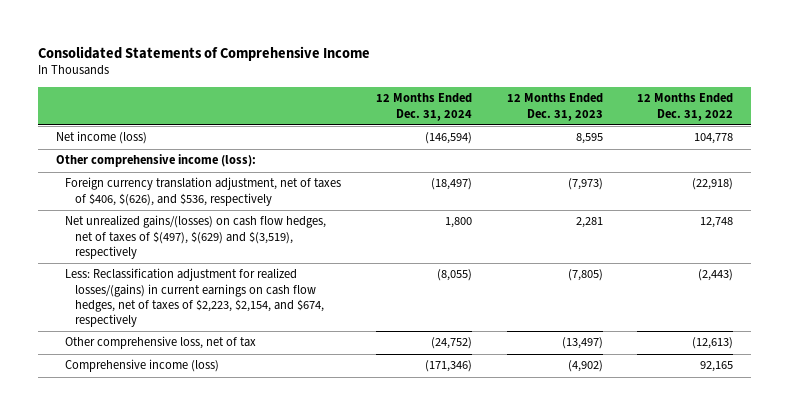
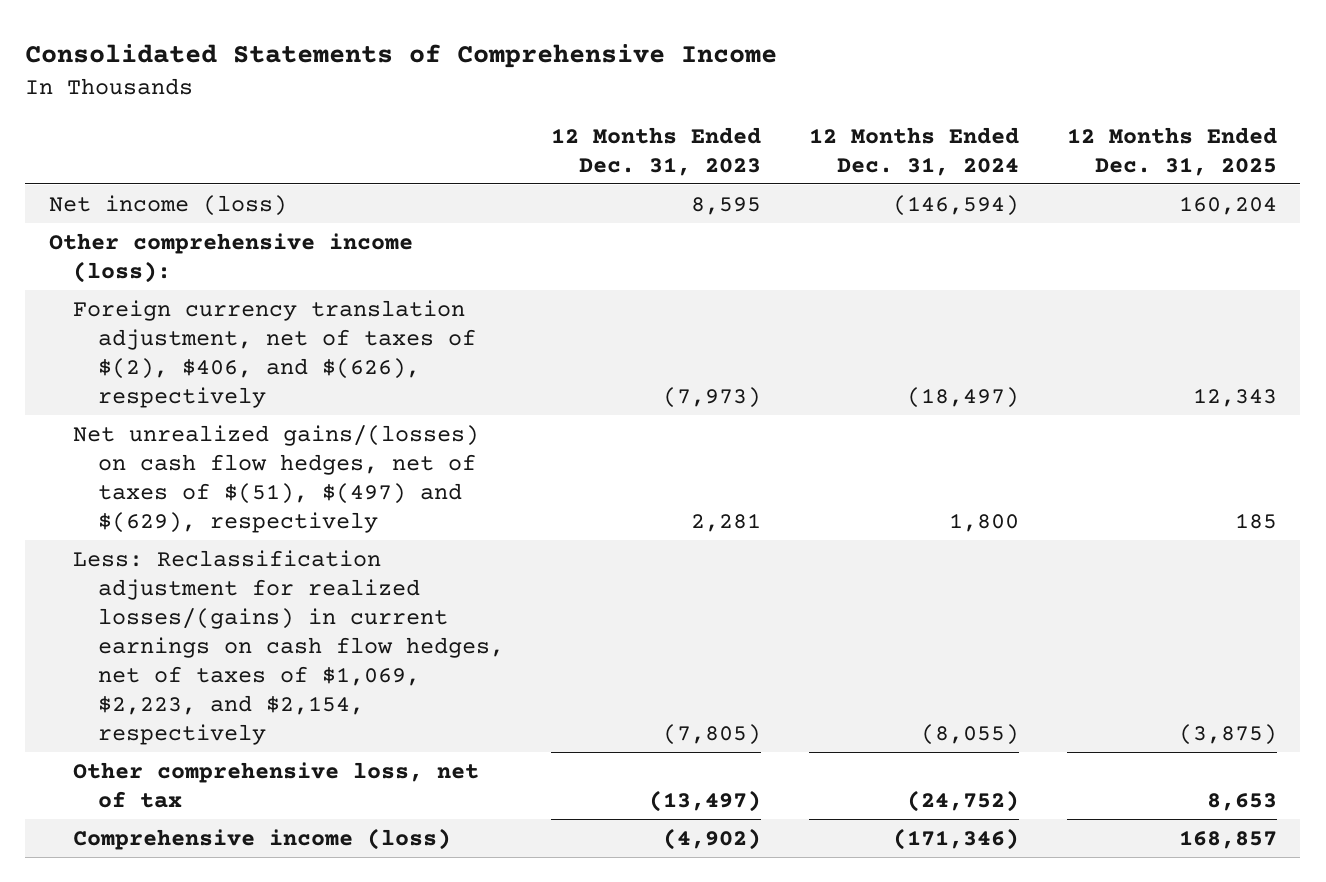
- | 12 Months Ended Dec. 31, 2024 | 12 Months Ended Dec. 31, 2023 | 12 Months Ended Dec. 31, 2022
+ | 12 Months Ended Dec. 31, 2023 | 12 Months Ended Dec. 31, 2024 | 12 Months Ended Dec. 31, 2025
- Foreign currency translation adjustment, net of taxes of $406, $(626), and $536, respectively | (18,497) | (7,973) | (22,918)
- Net unrealized gains/(losses) on cash flow hedges, net of taxes of $(497), $(629) and $(3,519), respectively | 1,800 | 2,281 | 12,748
- Less: Reclassification adjustment for realized losses/(gains) in current earnings on cash flow hedges, net of taxes of $2,223, $2,154, and $674, respectively | (8,055) | (7,805) | (2,443)
+ Foreign currency translation adjustment, net of taxes of $(2), $406, and $(626), respectively | (7,973) | (18,497) | 12,343
+ Net unrealized gains/(losses) on cash flow hedges, net of taxes of $(51), $(497) and $(629), respectively | 2,281 | 1,800 | 185
+ Less: Reclassification adjustment for realized losses/(gains) in current earnings on cash flow hedges, net of taxes of $1,069, $2,223, and $2,154, respectively | (7,805) | (8,055) | (3,875)

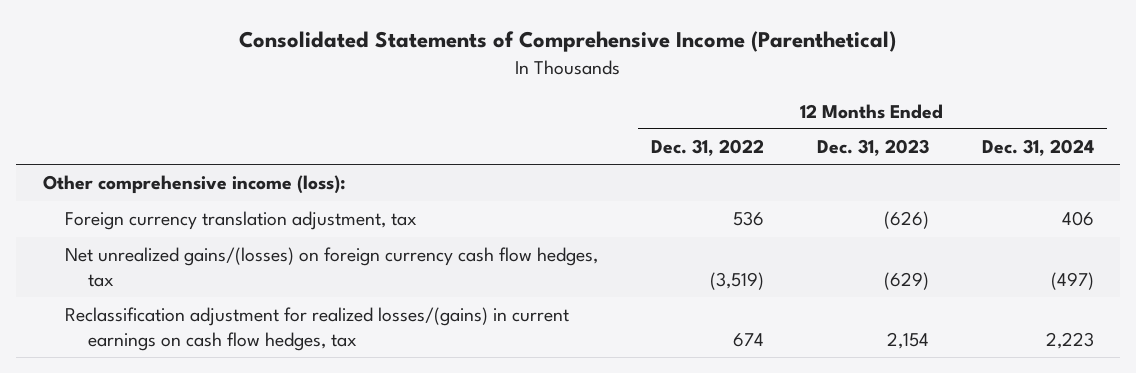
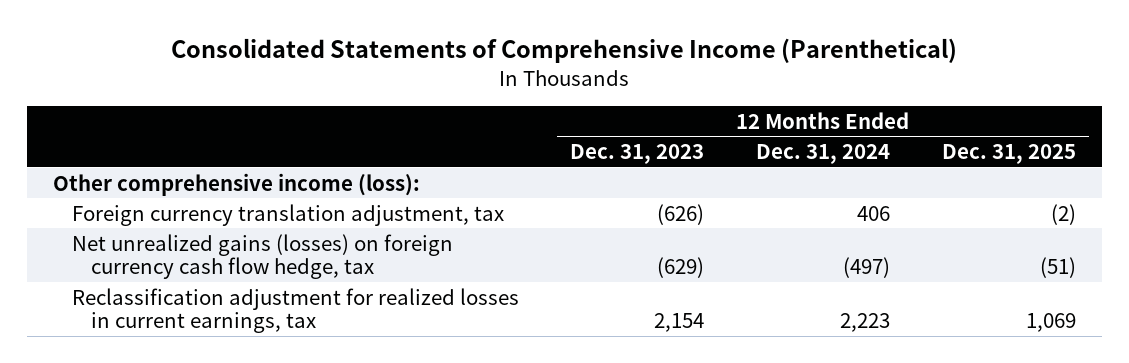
- | 12 Months Ended Dec. 31, 2022 | 12 Months Ended Dec. 31, 2023 | 12 Months Ended Dec. 31, 2024
+ | 12 Months Ended Dec. 31, 2023 | 12 Months Ended Dec. 31, 2024 | 12 Months Ended Dec. 31, 2025
- Net unrealized gains/(losses) on foreign currency cash flow hedges, tax | (3,519) | (629) | (497)
- Reclassification adjustment for realized losses/(gains) in current earnings on cash flow hedges, tax | 674 | 2,154 | 2,223
+ Net unrealized gains (losses) on foreign currency cash flow hedge, tax | (629) | (497) | (51)
+ Reclassification adjustment for realized losses in current earnings, tax | 2,154 | 2,223 | 1,069

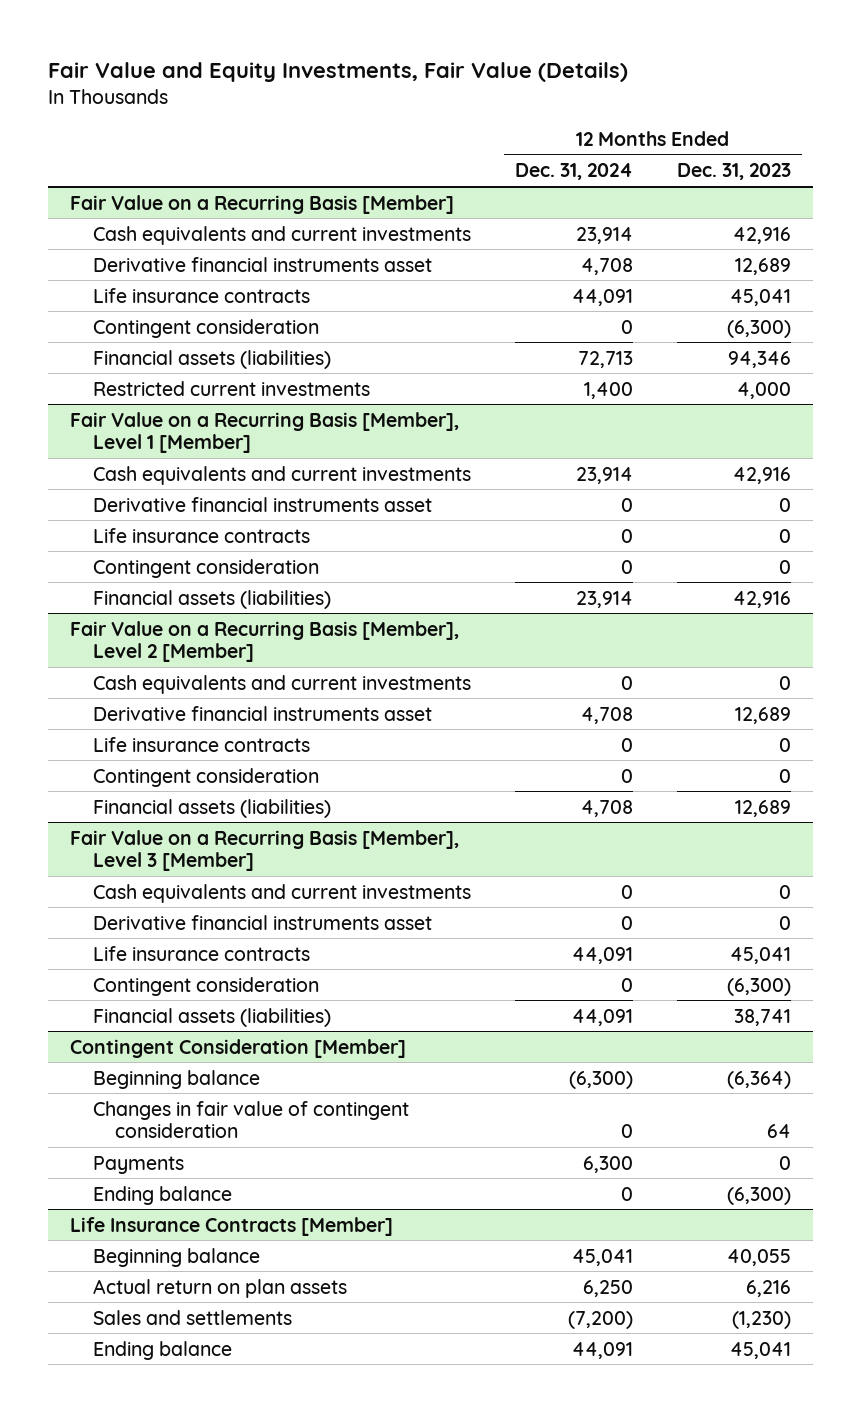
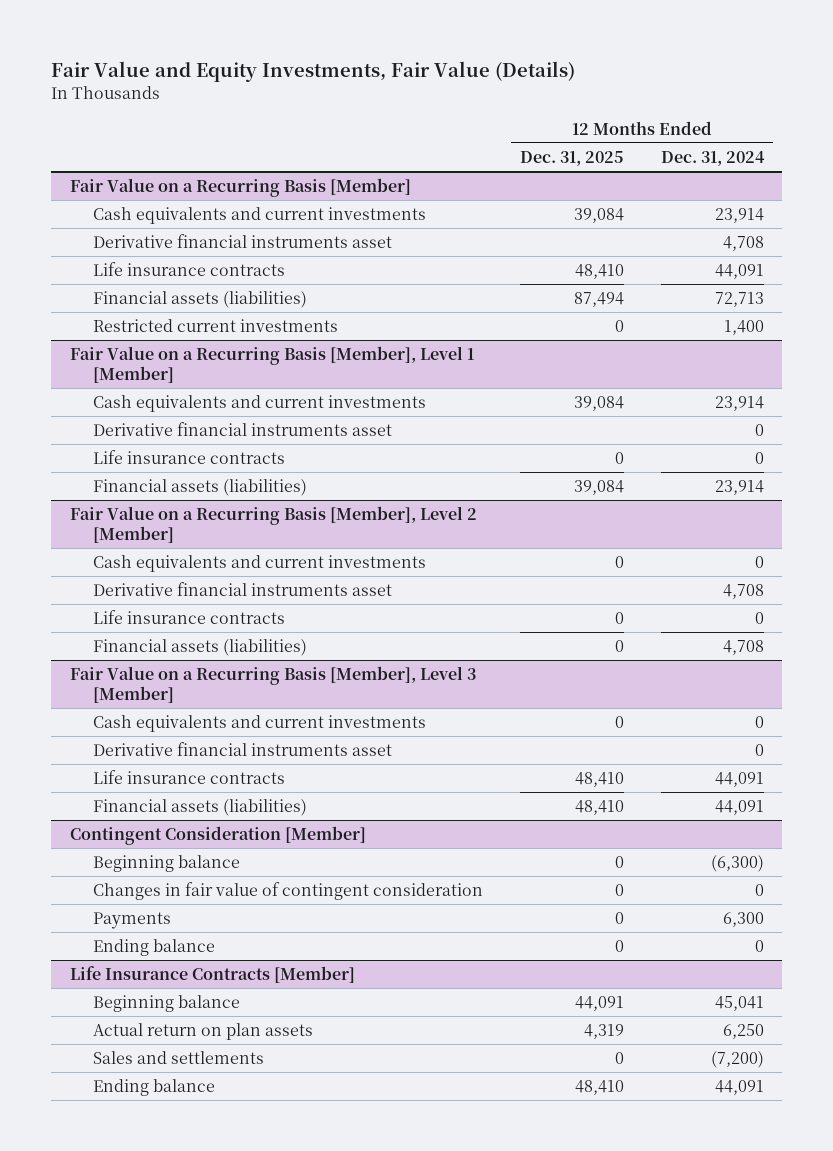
- | 12 Months Ended Dec. 31, 2024 | 12 Months Ended Dec. 31, 2023
+ | 12 Months Ended Dec. 31, 2025 | 12 Months Ended Dec. 31, 2024
@ Fair Value on a Recurring Basis [Member]
- Contingent consideration | 0 | (6,300)
@ Fair Value on a Recurring Basis [Member], Level 1 [Member]
- Contingent consideration | 0 | 0
@ Fair Value on a Recurring Basis [Member], Level 2 [Member]
- Contingent consideration | 0 | 0
@ Fair Value on a Recurring Basis [Member], Level 3 [Member]
- Contingent consideration | 0 | (6,300)

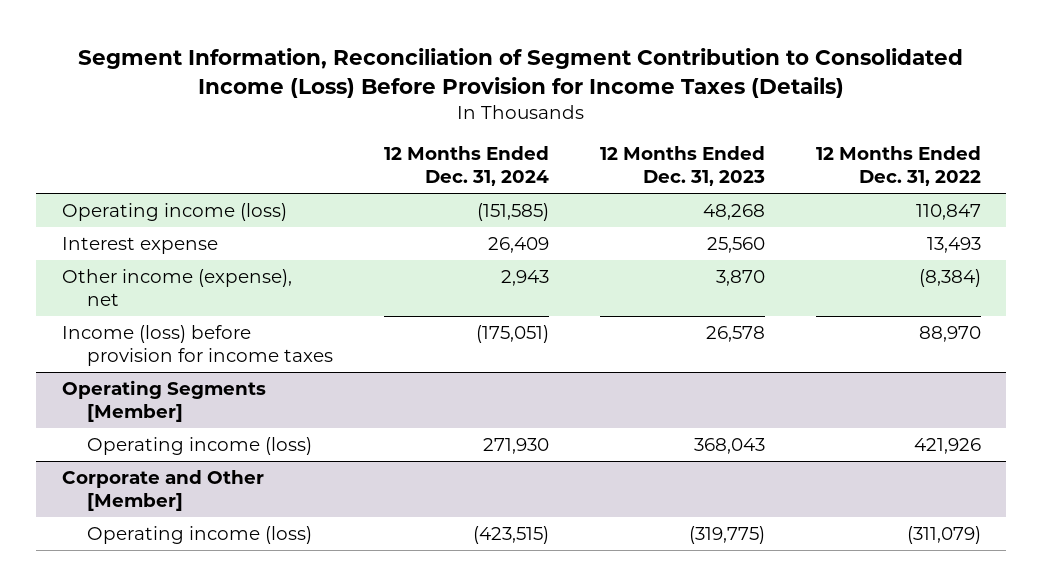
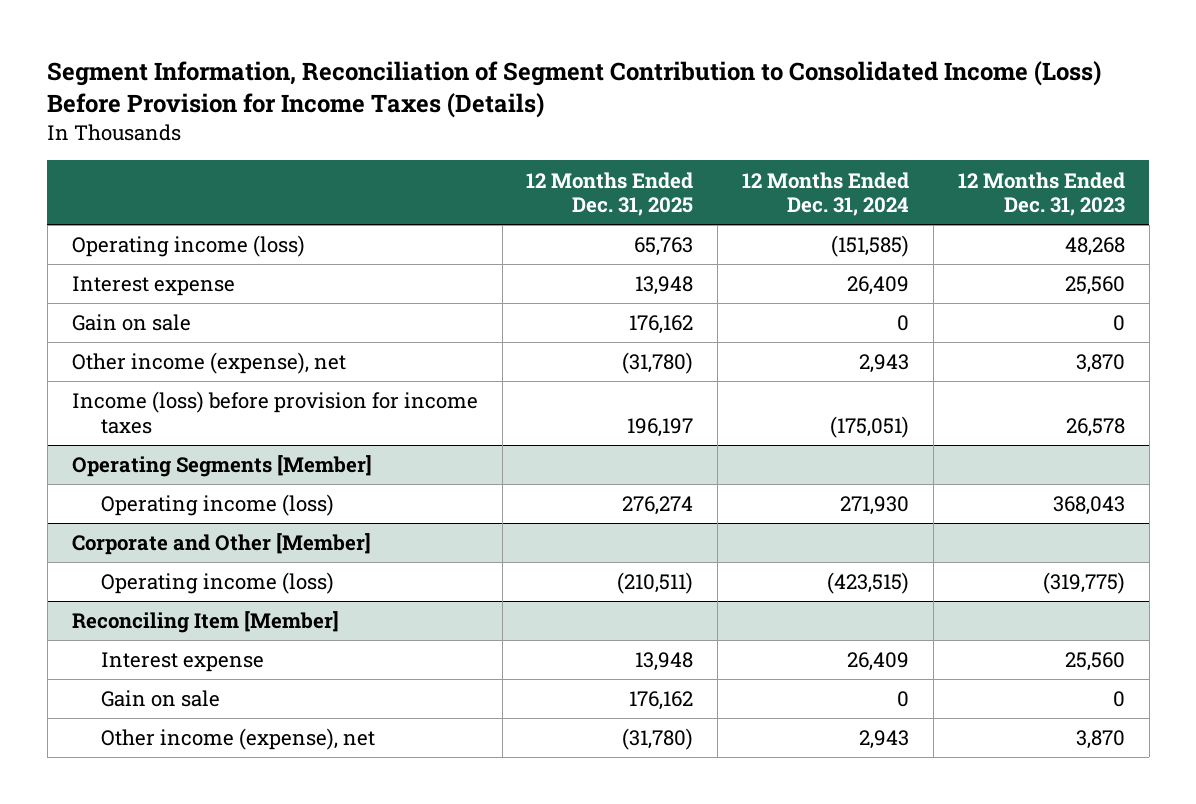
- | 12 Months Ended Dec. 31, 2024 | 12 Months Ended Dec. 31, 2023 | 12 Months Ended Dec. 31, 2022
+ | 12 Months Ended Dec. 31, 2025 | 12 Months Ended Dec. 31, 2024 | 12 Months Ended Dec. 31, 2023
+ Gain on sale | 176,162 | 0 | 0
+ Reconciling Item [Member]
+ Interest expense | 13,948 | 26,409 | 25,560
+ Gain on sale | 176,162 | 0 | 0
+ Other income (expense), net | (31,780) | 2,943 | 3,870

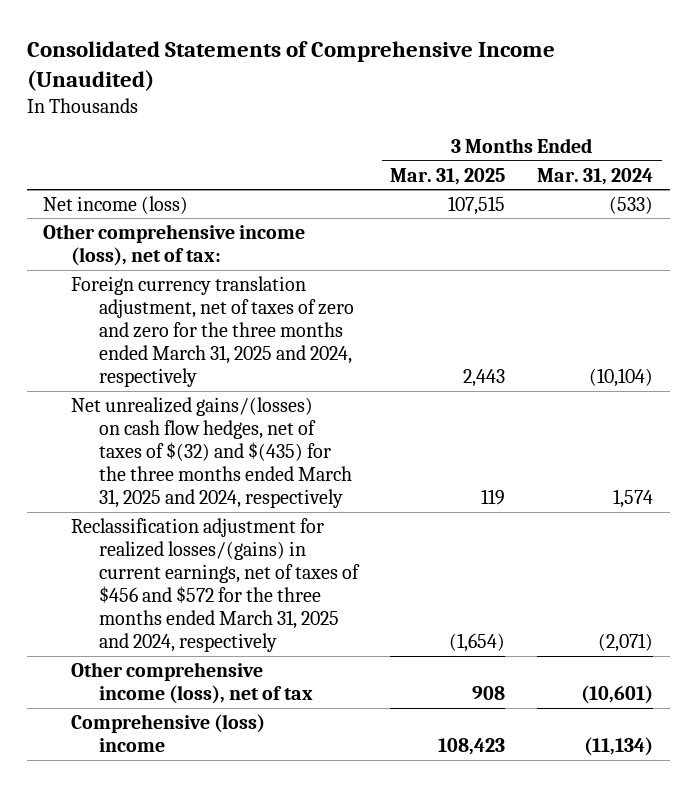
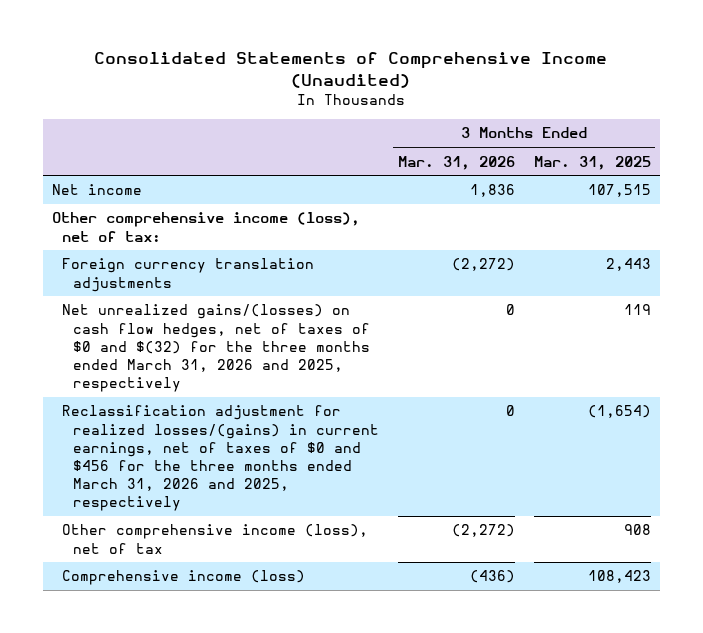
- | 3 Months Ended Mar. 31, 2025 | 3 Months Ended Mar. 31, 2024
+ | 3 Months Ended Mar. 31, 2026 | 3 Months Ended Mar. 31, 2025
- Net income (loss) | 107,515 | (533)
+ Net income | 1,836 | 107,515
- Foreign currency translation adjustment, net of taxes of zero and zero for the three months ended March 31, 2025 and 2024, respectively | 2,443 | (10,104)
- Net unrealized gains/(losses) on cash flow hedges, net of taxes of $(32) and $(435) for the three months ended March 31, 2025 and 2024, respectively | 119 | 1,574
- Reclassification adjustment for realized losses/(gains) in current earnings, net of taxes of $456 and $572 for the three months ended March 31, 2025 and 2024, respectively | (1,654) | (2,071)
+ Foreign currency translation adjustments | (2,272) | 2,443
+ Net unrealized gains/(losses) on cash flow hedges, net of taxes of $0 and $(32) for the three months ended March 31, 2026 and 2025, respectively | 0 | 119
+ Reclassification adjustment for realized losses/(gains) in current earnings, net of taxes of $0 and $456 for the three months ended March 31, 2026 and 2025, respectively | 0 | (1,654)
- Comprehensive (loss) income | 108,423 | (11,134)
+ Comprehensive income (loss) | (436) | 108,423

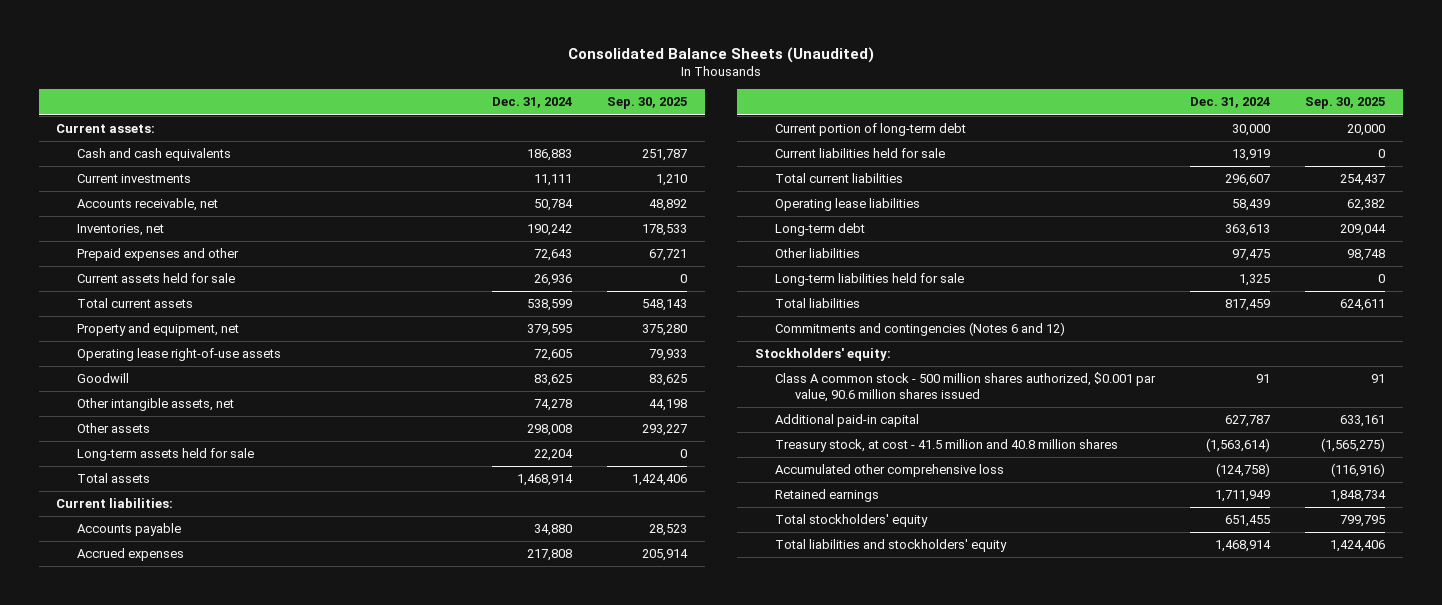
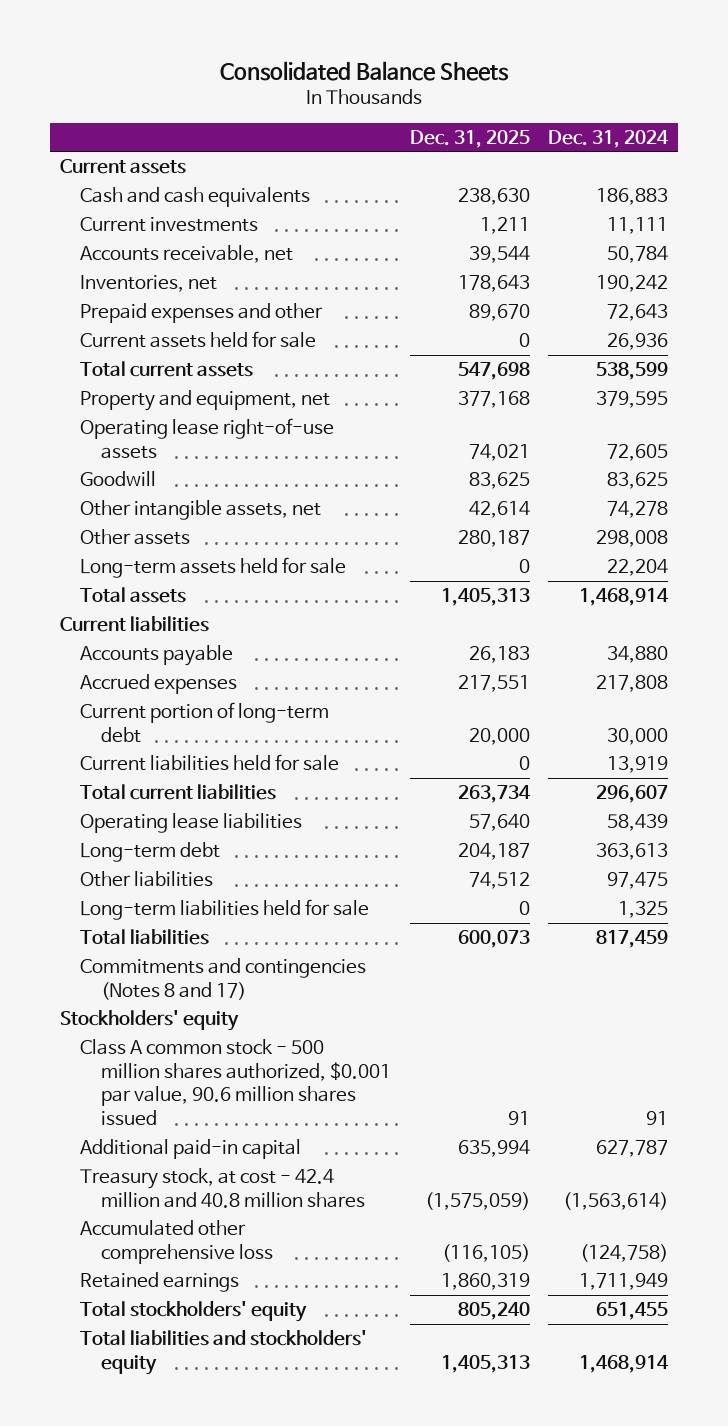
- Consolidated Balance Sheets (Unaudited)
+ Consolidated Balance Sheets
- | Dec. 31, 2024 | Sep. 30, 2025
+ | Dec. 31, 2025 | Dec. 31, 2024
- Current assets:
+ Current assets
- Current liabilities:
+ Current liabilities
- Commitments and contingencies (Notes 6 and 12)
- Stockholders' equity:
+ Commitments and contingencies (Notes 8 and 17)
+ Stockholders' equity
- Treasury stock, at cost - 41.5 million and 40.8 million shares | (1,563,614) | (1,565,275)
+ Treasury stock, at cost - 42.4 million and 40.8 million shares | (1,575,059) | (1,563,614)

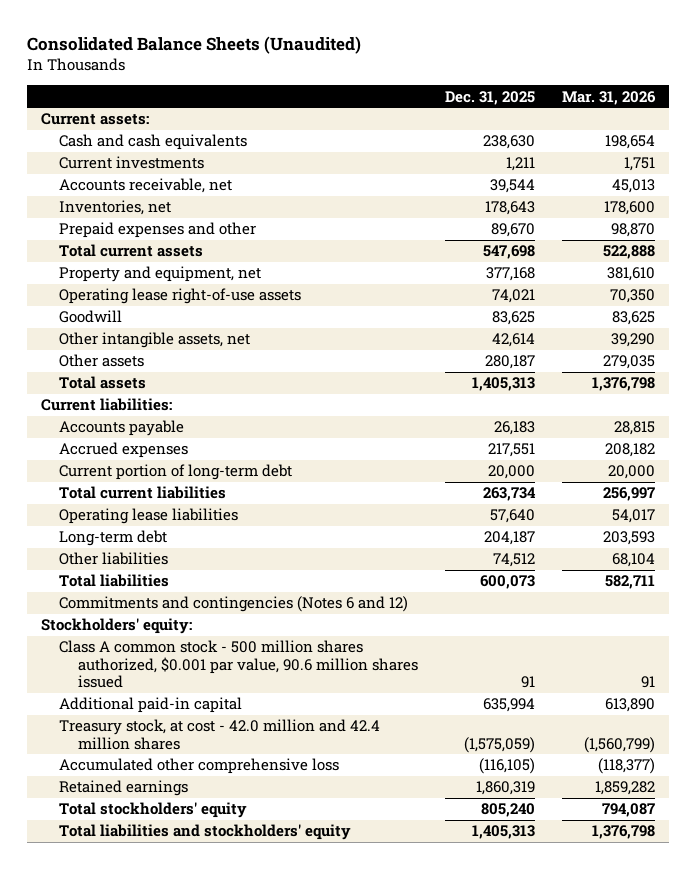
- Consolidated Balance Sheets
+ Consolidated Balance Sheets (Unaudited)
- | Dec. 31, 2025 | Dec. 31, 2024
+ | Dec. 31, 2025 | Mar. 31, 2026
- Current assets
+ Current assets:
- Current assets held for sale | 0 | 26,936
- Long-term assets held for sale | 0 | 22,204
- Current liabilities
+ Current liabilities:
- Current liabilities held for sale | 0 | 13,919
- Long-term liabilities held for sale | 0 | 1,325
- Commitments and contingencies (Notes 8 and 17)
- Stockholders' equity
+ Commitments and contingencies (Notes 6 and 12)
+ Stockholders' equity:
- Treasury stock, at cost - 42.4 million and 40.8 million shares | (1,575,059) | (1,563,614)
+ Treasury stock, at cost - 42.0 million and 42.4 million shares | (1,575,059) | (1,560,799)

